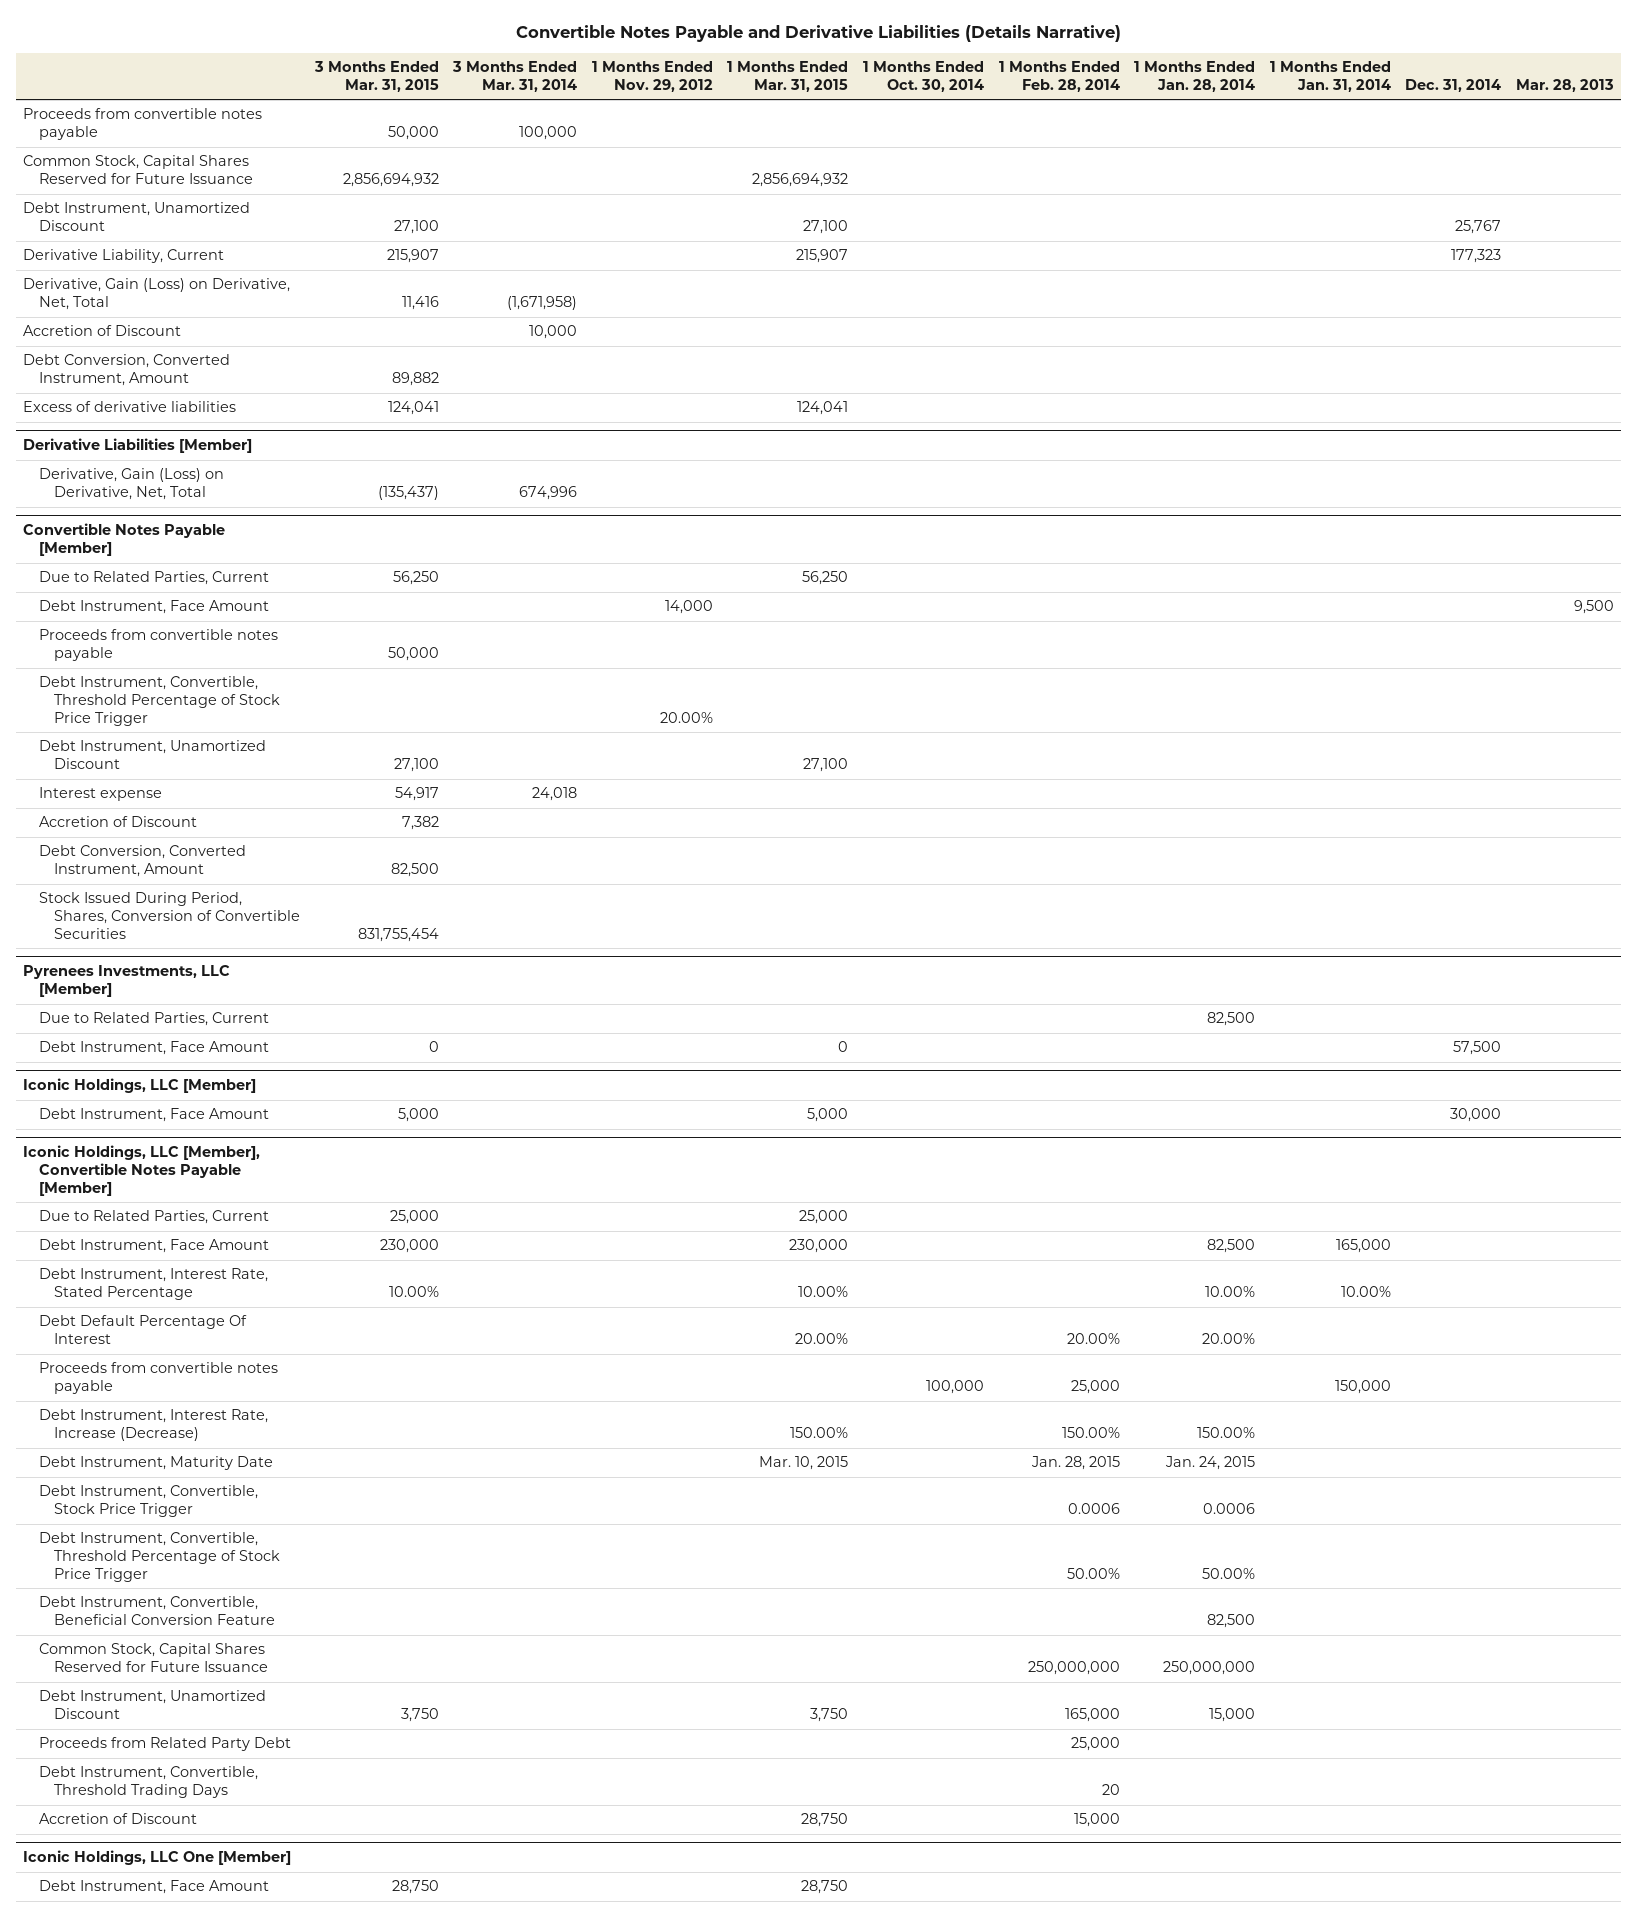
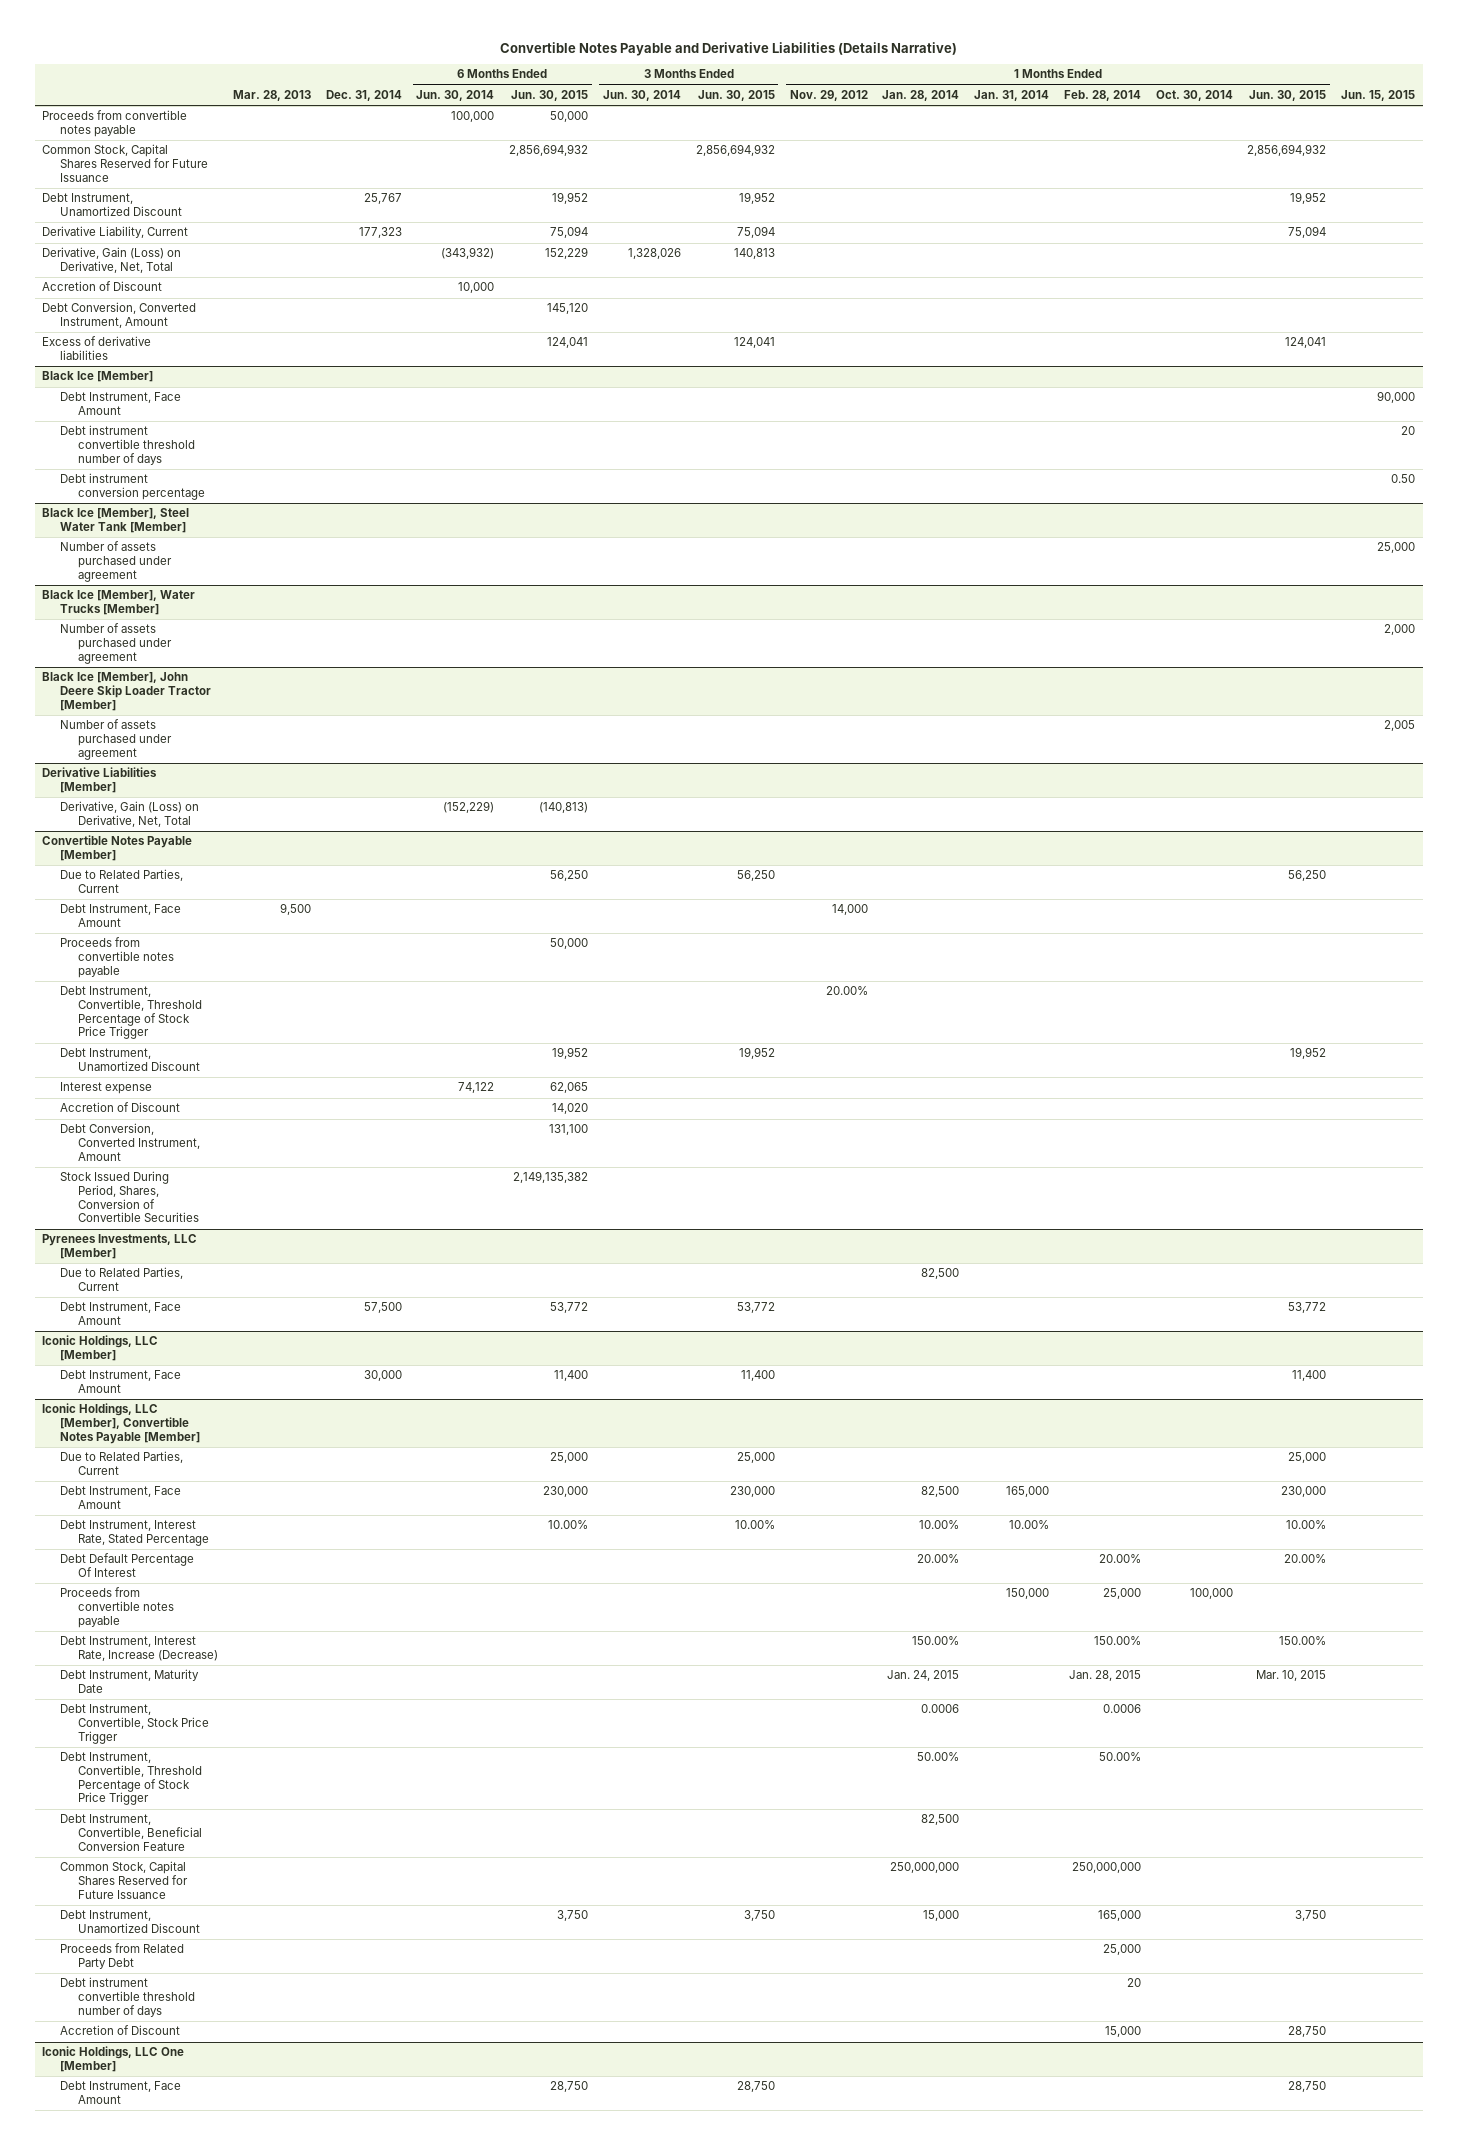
- | 3 Months Ended Mar. 31, 2015 | 3 Months Ended Mar. 31, 2014 | 1 Months Ended Nov. 29, 2012 | 1 Months Ended Mar. 31, 2015 | 1 Months Ended Oct. 30, 2014 | 1 Months Ended Feb. 28, 2014 | 1 Months Ended Jan. 28, 2014 | 1 Months Ended Jan. 31, 2014 | Dec. 31, 2014 | Mar. 28, 2013
+ | Mar. 28, 2013 | Dec. 31, 2014 | 6 Months Ended Jun. 30, 2014 | 6 Months Ended Jun. 30, 2015 | 3 Months Ended Jun. 30, 2014 | 3 Months Ended Jun. 30, 2015 | 1 Months Ended Nov. 29, 2012 | 1 Months Ended Jan. 28, 2014 | 1 Months Ended Jan. 31, 2014 | 1 Months Ended Feb. 28, 2014 | 1 Months Ended Oct. 30, 2014 | 1 Months Ended Jun. 30, 2015 | Jun. 15, 2015
+ Black Ice [Member]
+ Debt Instrument, Face Amount | | | | | | | | | | | | | 90,000
+ Debt instrument convertible threshold number of days | | | | | | | | | | | | | 20
+ Debt instrument conversion percentage | | | | | | | | | | | | | 0.50
+ Black Ice [Member], Steel Water Tank [Member]
+ Number of assets purchased under agreement | | | | | | | | | | | | | 25,000
+ Black Ice [Member], Water Trucks [Member]
+ Number of assets purchased under agreement | | | | | | | | | | | | | 2,000
+ Black Ice [Member], John Deere Skip Loader Tractor [Member]
+ Number of assets purchased under agreement | | | | | | | | | | | | | 2,005
@ Iconic Holdings, LLC [Member], Convertible Notes Payable [Member]
- Debt Instrument, Convertible, Threshold Trading Days | | | | | | 20 | | | |
+ Debt instrument convertible threshold number of days | | | | | | | | | | 20 | | |

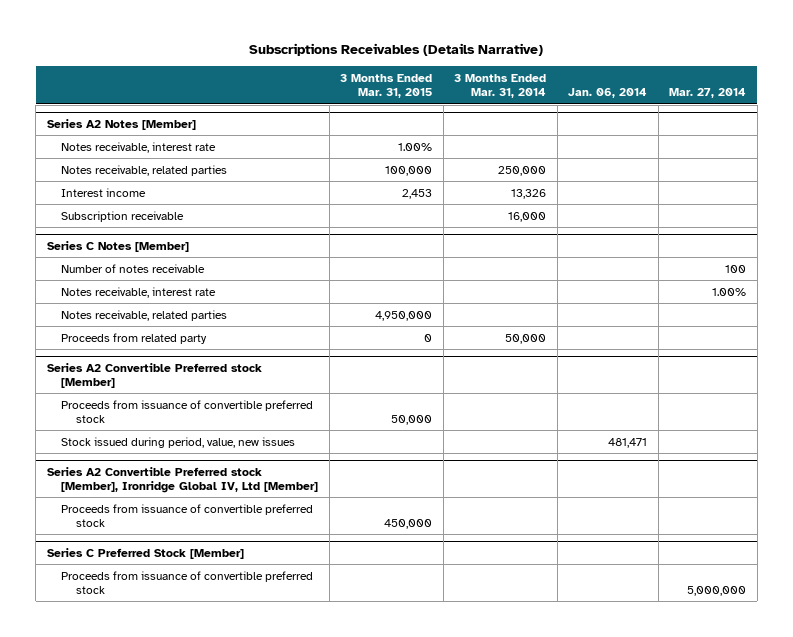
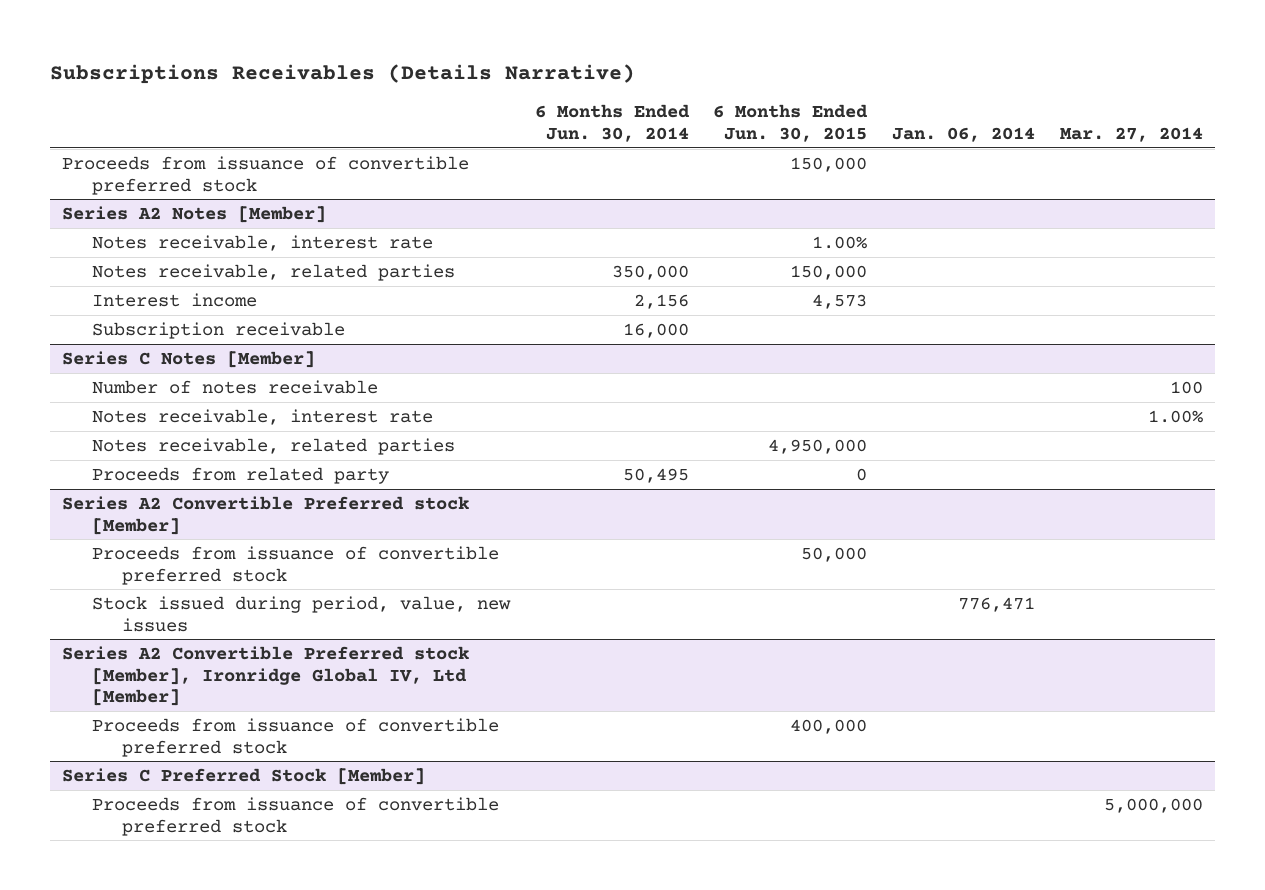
- | 3 Months Ended Mar. 31, 2015 | 3 Months Ended Mar. 31, 2014 | Jan. 06, 2014 | Mar. 27, 2014
+ | 6 Months Ended Jun. 30, 2014 | 6 Months Ended Jun. 30, 2015 | Jan. 06, 2014 | Mar. 27, 2014
+ Proceeds from issuance of convertible preferred stock | | 150,000 | |
@ Series A2 Convertible Preferred stock [Member]
- Stock issued during period, value, new issues | | | 481,471 |
+ Stock issued during period, value, new issues | | | 776,471 |

